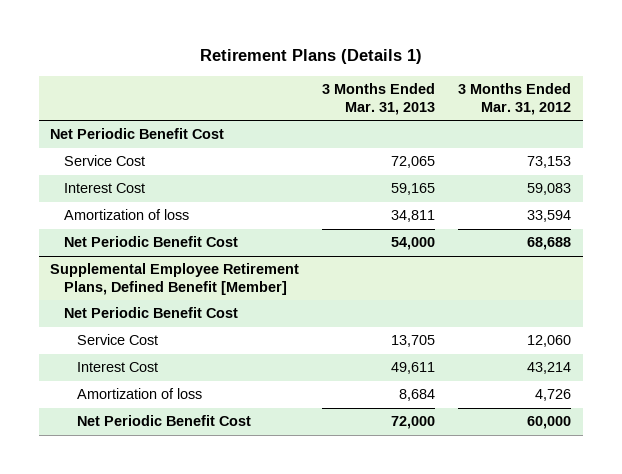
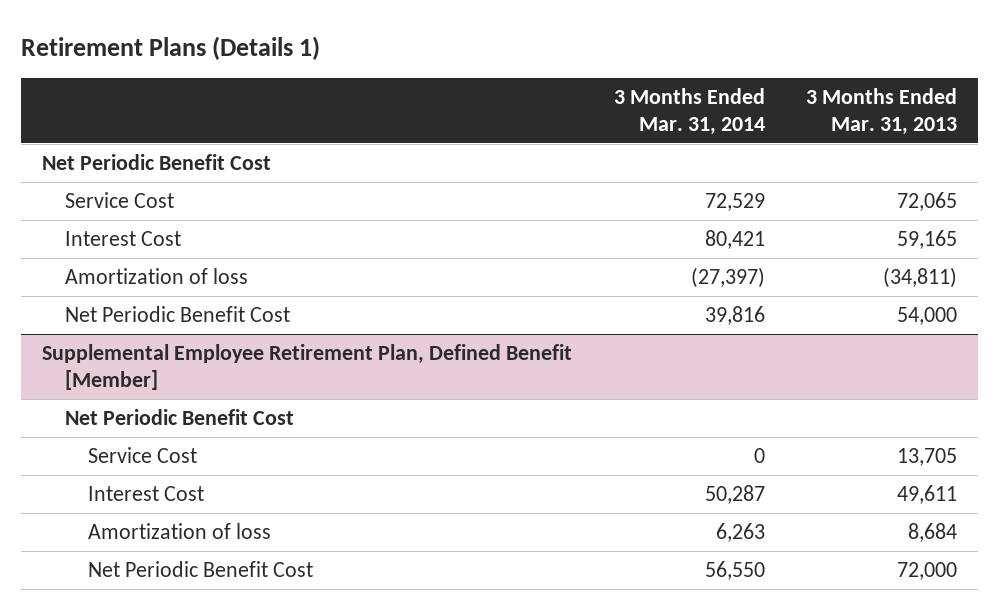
- | 3 Months Ended Mar. 31, 2013 | 3 Months Ended Mar. 31, 2012
+ | 3 Months Ended Mar. 31, 2014 | 3 Months Ended Mar. 31, 2013
- Amortization of loss | 34,811 | 33,594
+ Amortization of loss | (27,397) | (34,811)
- Supplemental Employee Retirement Plans, Defined Benefit [Member]
+ Supplemental Employee Retirement Plan, Defined Benefit [Member]

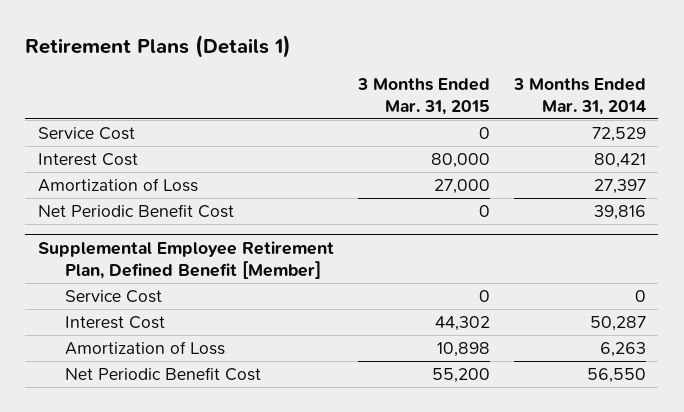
- | 3 Months Ended Mar. 31, 2014 | 3 Months Ended Mar. 31, 2013
+ | 3 Months Ended Mar. 31, 2015 | 3 Months Ended Mar. 31, 2014
- Net Periodic Benefit Cost
- Amortization of loss | (27,397) | (34,811)
+ Amortization of Loss | 27,000 | 27,397
@ Supplemental Employee Retirement Plan, Defined Benefit [Member]
- Net Periodic Benefit Cost
- Amortization of loss | 6,263 | 8,684
+ Amortization of Loss | 10,898 | 6,263

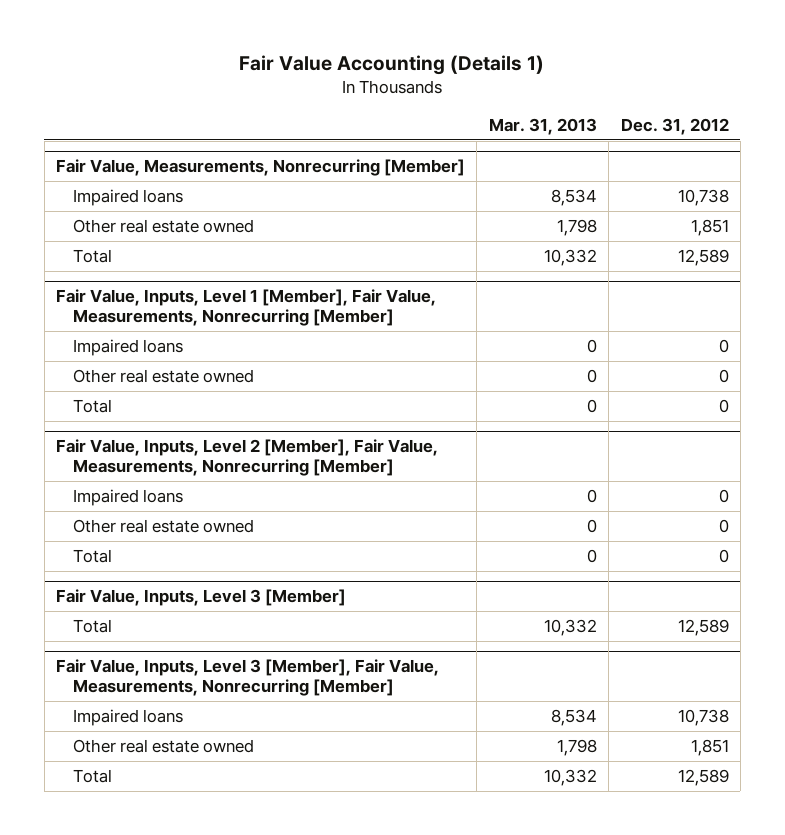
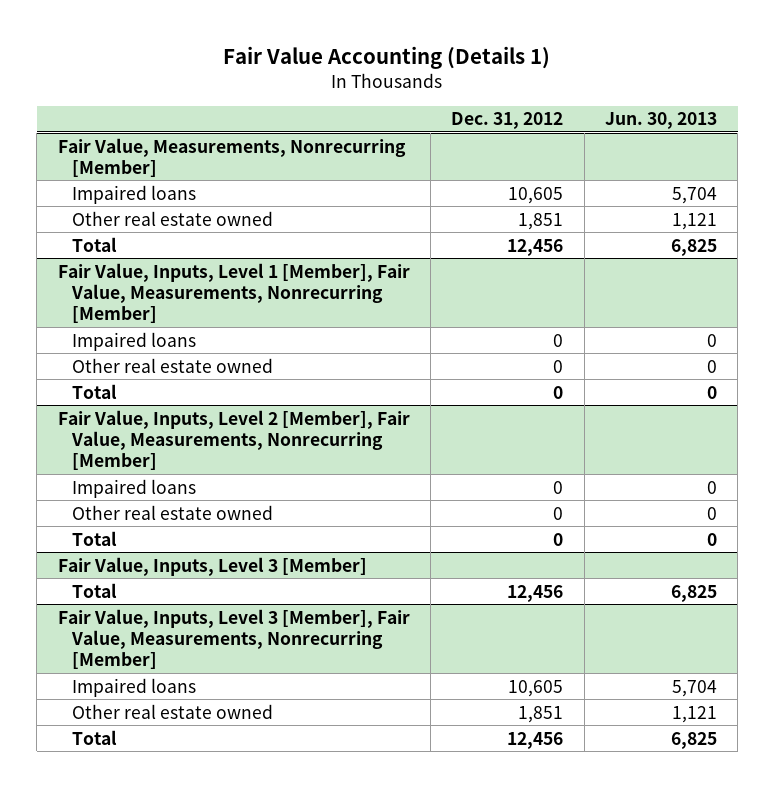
- | Mar. 31, 2013 | Dec. 31, 2012
+ | Dec. 31, 2012 | Jun. 30, 2013
@ Fair Value, Measurements, Nonrecurring [Member]
- Impaired loans | 8,534 | 10,738
+ Impaired loans | 10,605 | 5,704
- Total | 10,332 | 12,589
+ Total | 12,456 | 6,825
@ Fair Value, Inputs, Level 3 [Member]
- Total | 10,332 | 12,589
+ Total | 12,456 | 6,825
@ Fair Value, Inputs, Level 3 [Member], Fair Value, Measurements, Nonrecurring [Member]
- Impaired loans | 8,534 | 10,738
+ Impaired loans | 10,605 | 5,704
- Total | 10,332 | 12,589
+ Total | 12,456 | 6,825

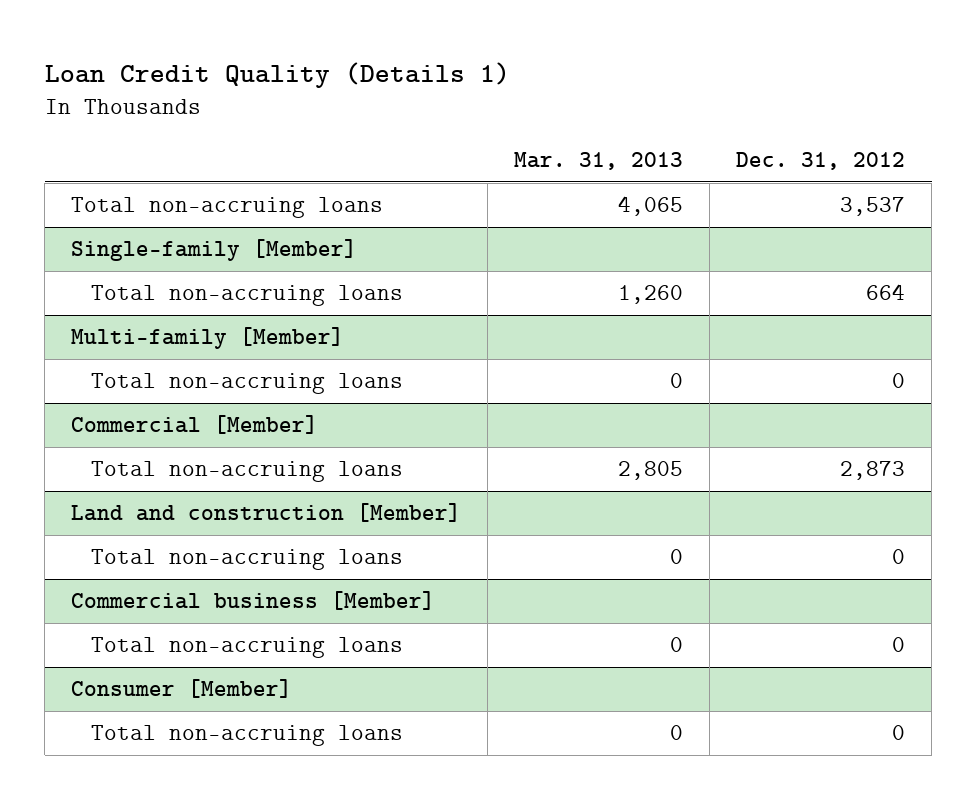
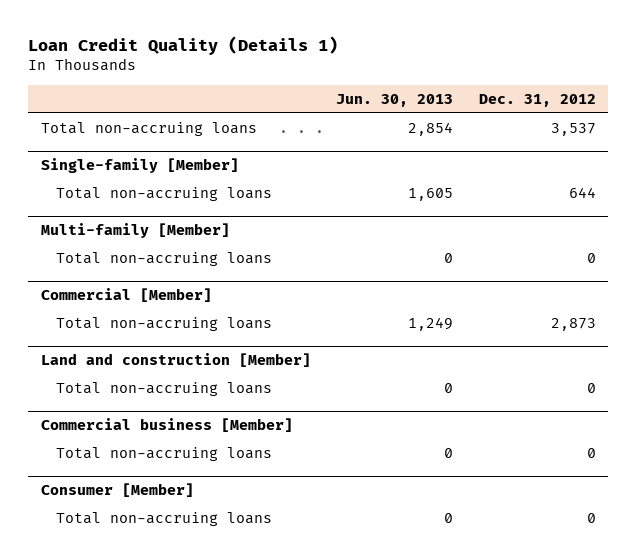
- | Mar. 31, 2013 | Dec. 31, 2012
+ | Jun. 30, 2013 | Dec. 31, 2012
@ Single-family [Member]
- Total non-accruing loans | 1,260 | 664
+ Total non-accruing loans | 1,605 | 644

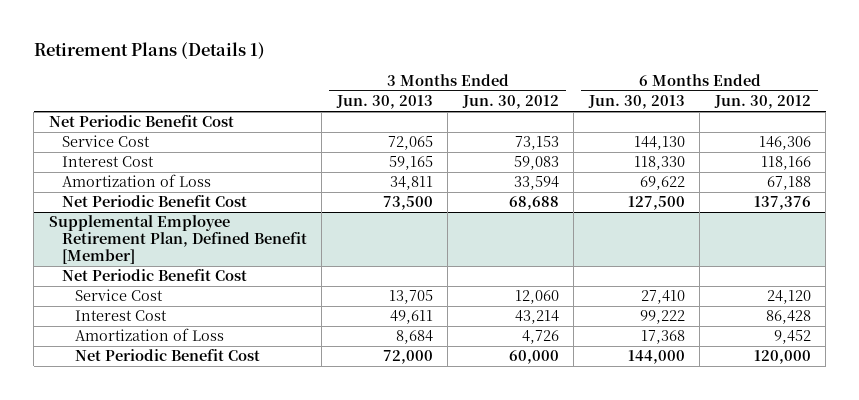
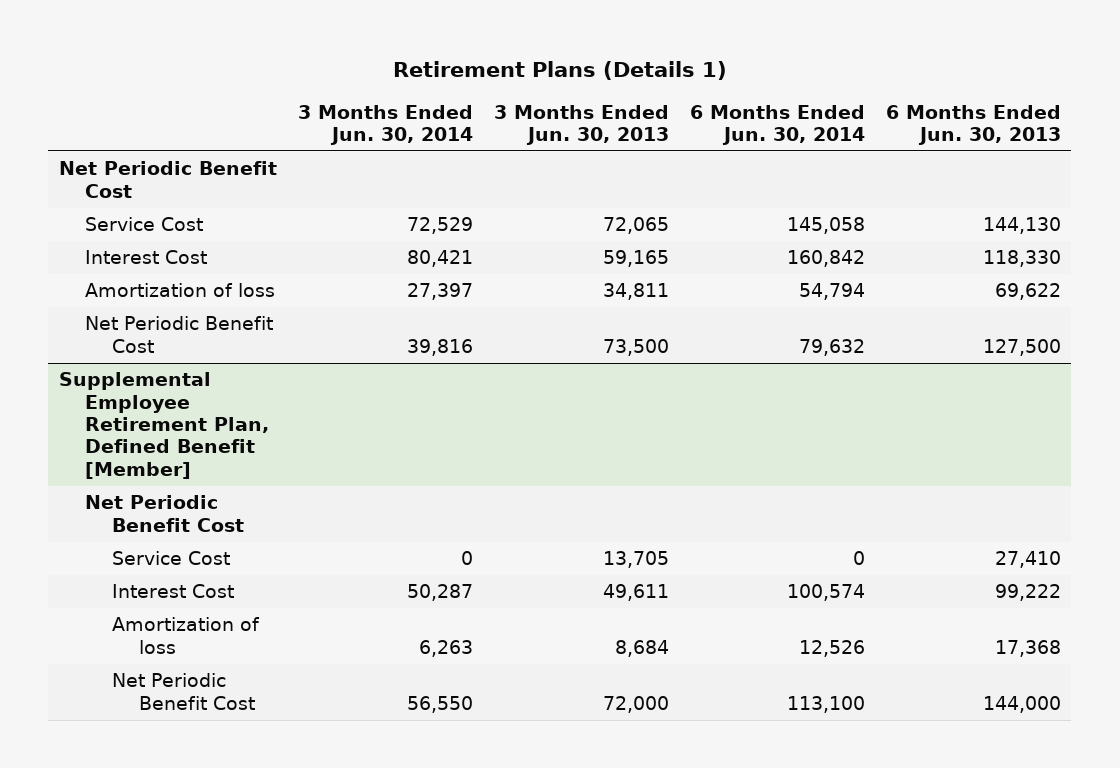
- | 3 Months Ended Jun. 30, 2013 | 3 Months Ended Jun. 30, 2012 | 6 Months Ended Jun. 30, 2013 | 6 Months Ended Jun. 30, 2012
+ | 3 Months Ended Jun. 30, 2014 | 3 Months Ended Jun. 30, 2013 | 6 Months Ended Jun. 30, 2014 | 6 Months Ended Jun. 30, 2013
- Amortization of Loss | 34,811 | 33,594 | 69,622 | 67,188
+ Amortization of loss | 27,397 | 34,811 | 54,794 | 69,622
@ Supplemental Employee Retirement Plan, Defined Benefit [Member]
- Amortization of Loss | 8,684 | 4,726 | 17,368 | 9,452
+ Amortization of loss | 6,263 | 8,684 | 12,526 | 17,368

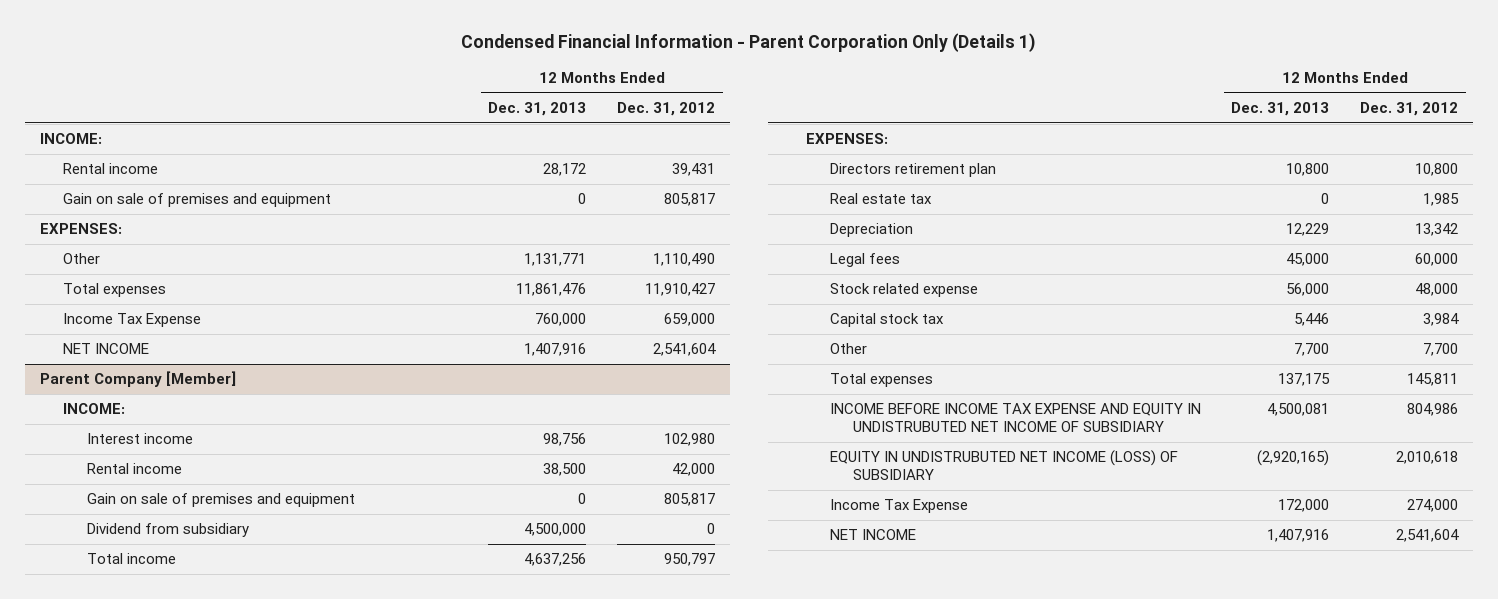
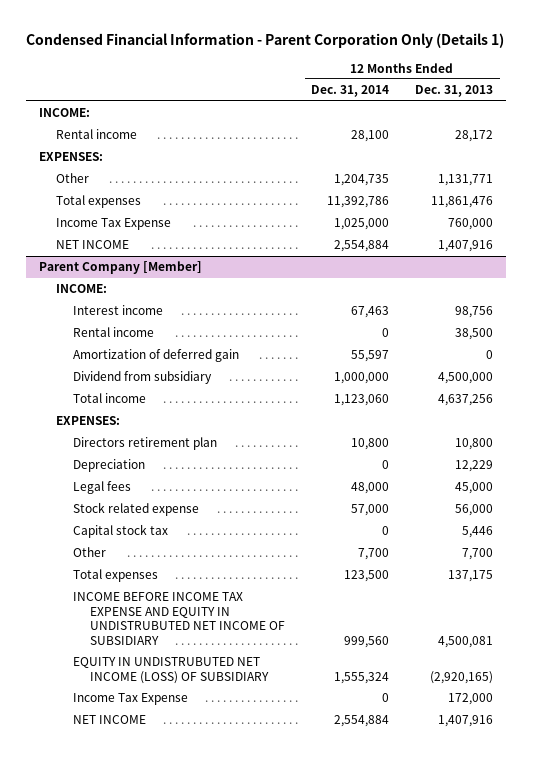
- | 12 Months Ended Dec. 31, 2013 | 12 Months Ended Dec. 31, 2012
+ | 12 Months Ended Dec. 31, 2014 | 12 Months Ended Dec. 31, 2013
- Gain on sale of premises and equipment | 0 | 805,817
@ Parent Company [Member]
- Gain on sale of premises and equipment | 0 | 805,817
+ Amortization of deferred gain | 55,597 | 0
- Real estate tax | 0 | 1,985

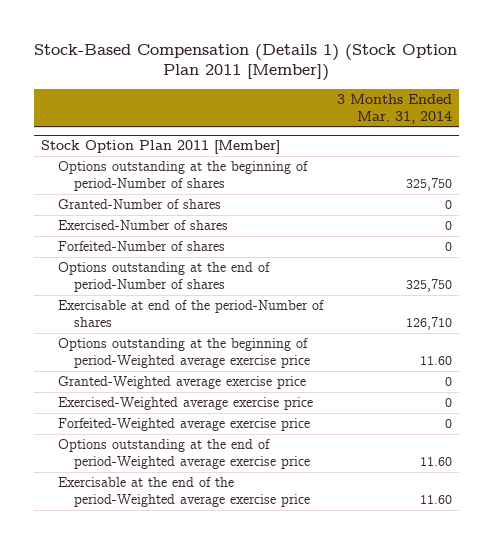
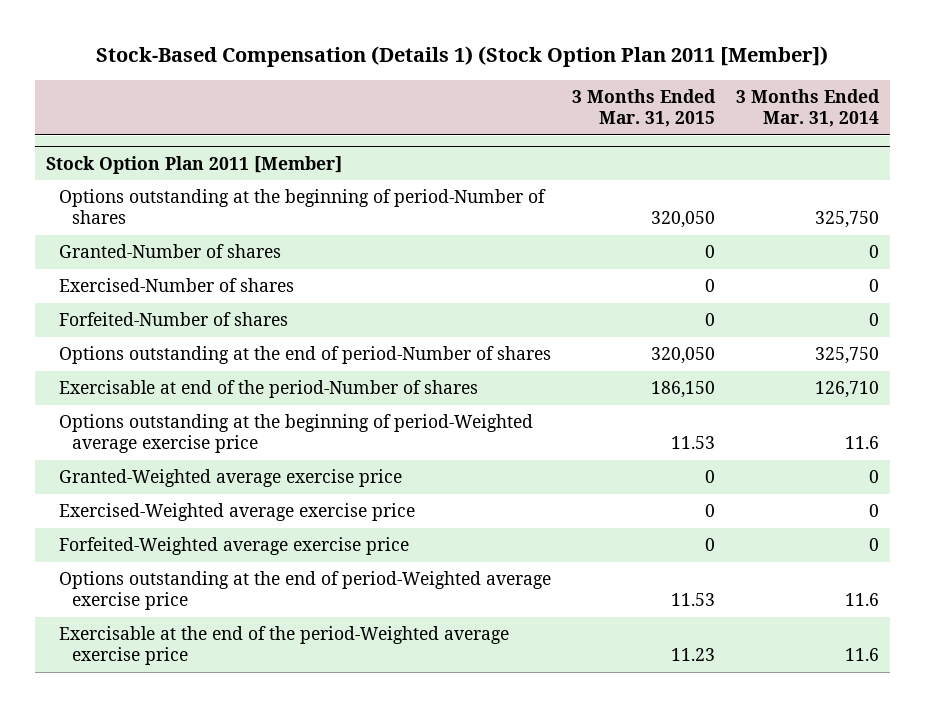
- | 3 Months Ended Mar. 31, 2014
+ | 3 Months Ended Mar. 31, 2015 | 3 Months Ended Mar. 31, 2014
@ Stock Option Plan 2011 [Member]
- Options outstanding at the beginning of period-Weighted average exercise price | 11.60
+ Options outstanding at the beginning of period-Weighted average exercise price | 11.53 | 11.6
- Options outstanding at the end of period-Weighted average exercise price | 11.60
- Exercisable at the end of the period-Weighted average exercise price | 11.60
+ Options outstanding at the end of period-Weighted average exercise price | 11.53 | 11.6
+ Exercisable at the end of the period-Weighted average exercise price | 11.23 | 11.6

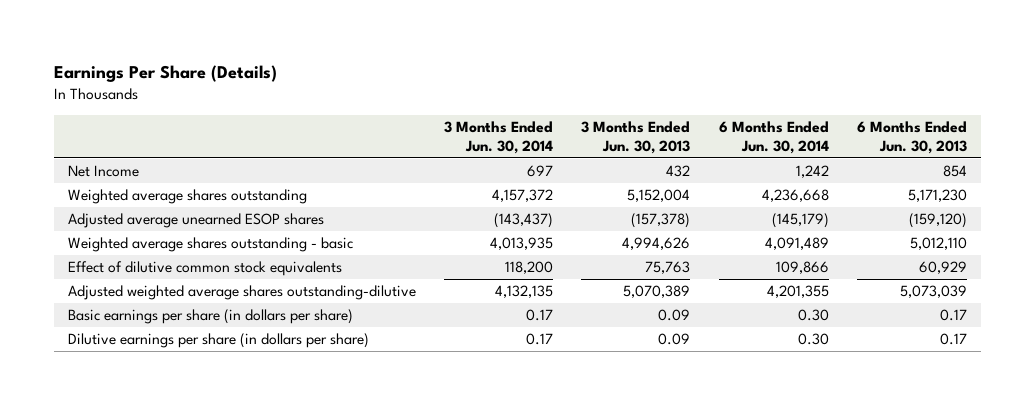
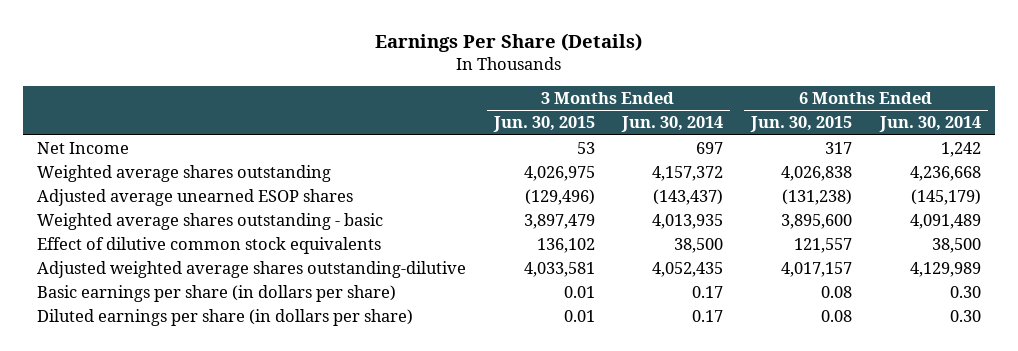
- | 3 Months Ended Jun. 30, 2014 | 3 Months Ended Jun. 30, 2013 | 6 Months Ended Jun. 30, 2014 | 6 Months Ended Jun. 30, 2013
+ | 3 Months Ended Jun. 30, 2015 | 3 Months Ended Jun. 30, 2014 | 6 Months Ended Jun. 30, 2015 | 6 Months Ended Jun. 30, 2014
- Effect of dilutive common stock equivalents | 118,200 | 75,763 | 109,866 | 60,929
- Adjusted weighted average shares outstanding-dilutive | 4,132,135 | 5,070,389 | 4,201,355 | 5,073,039
+ Effect of dilutive common stock equivalents | 136,102 | 38,500 | 121,557 | 38,500
+ Adjusted weighted average shares outstanding-dilutive | 4,033,581 | 4,052,435 | 4,017,157 | 4,129,989
- Dilutive earnings per share (in dollars per share) | 0.17 | 0.09 | 0.30 | 0.17
+ Diluted earnings per share (in dollars per share) | 0.01 | 0.17 | 0.08 | 0.30

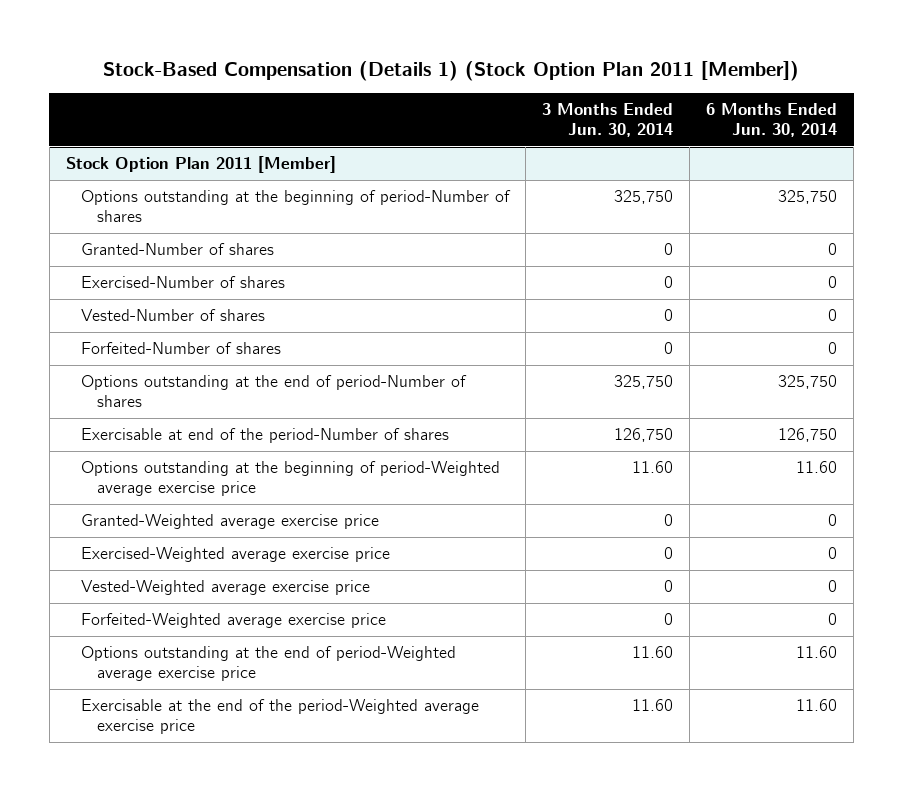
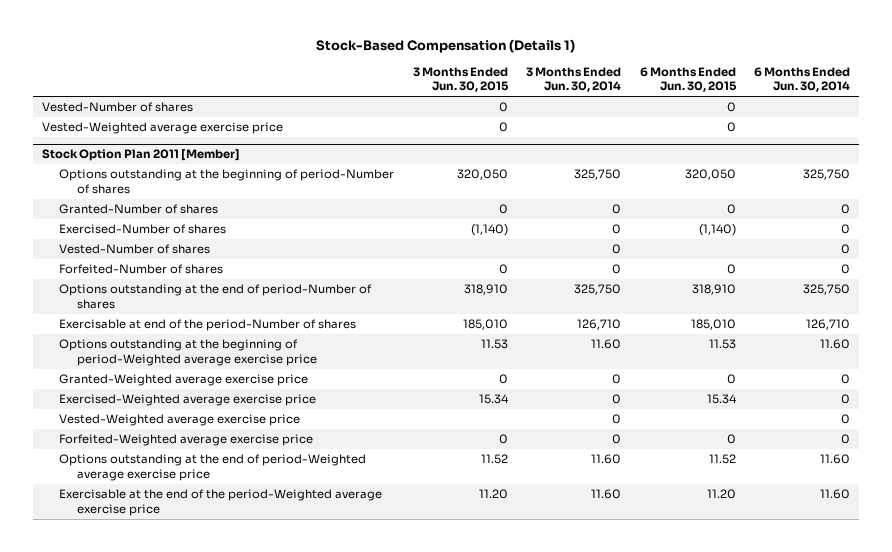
- Stock-Based Compensation (Details 1) (Stock Option Plan 2011 [Member])
+ Stock-Based Compensation (Details 1)
- | 3 Months Ended Jun. 30, 2014 | 6 Months Ended Jun. 30, 2014
+ | 3 Months Ended Jun. 30, 2015 | 3 Months Ended Jun. 30, 2014 | 6 Months Ended Jun. 30, 2015 | 6 Months Ended Jun. 30, 2014
+ Vested-Number of shares | 0 | | 0 |
+ Vested-Weighted average exercise price | 0 | | 0 |
@ Stock Option Plan 2011 [Member]
- Exercisable at end of the period-Number of shares | 126,750 | 126,750
+ Exercisable at end of the period-Number of shares | 185,010 | 126,710 | 185,010 | 126,710

